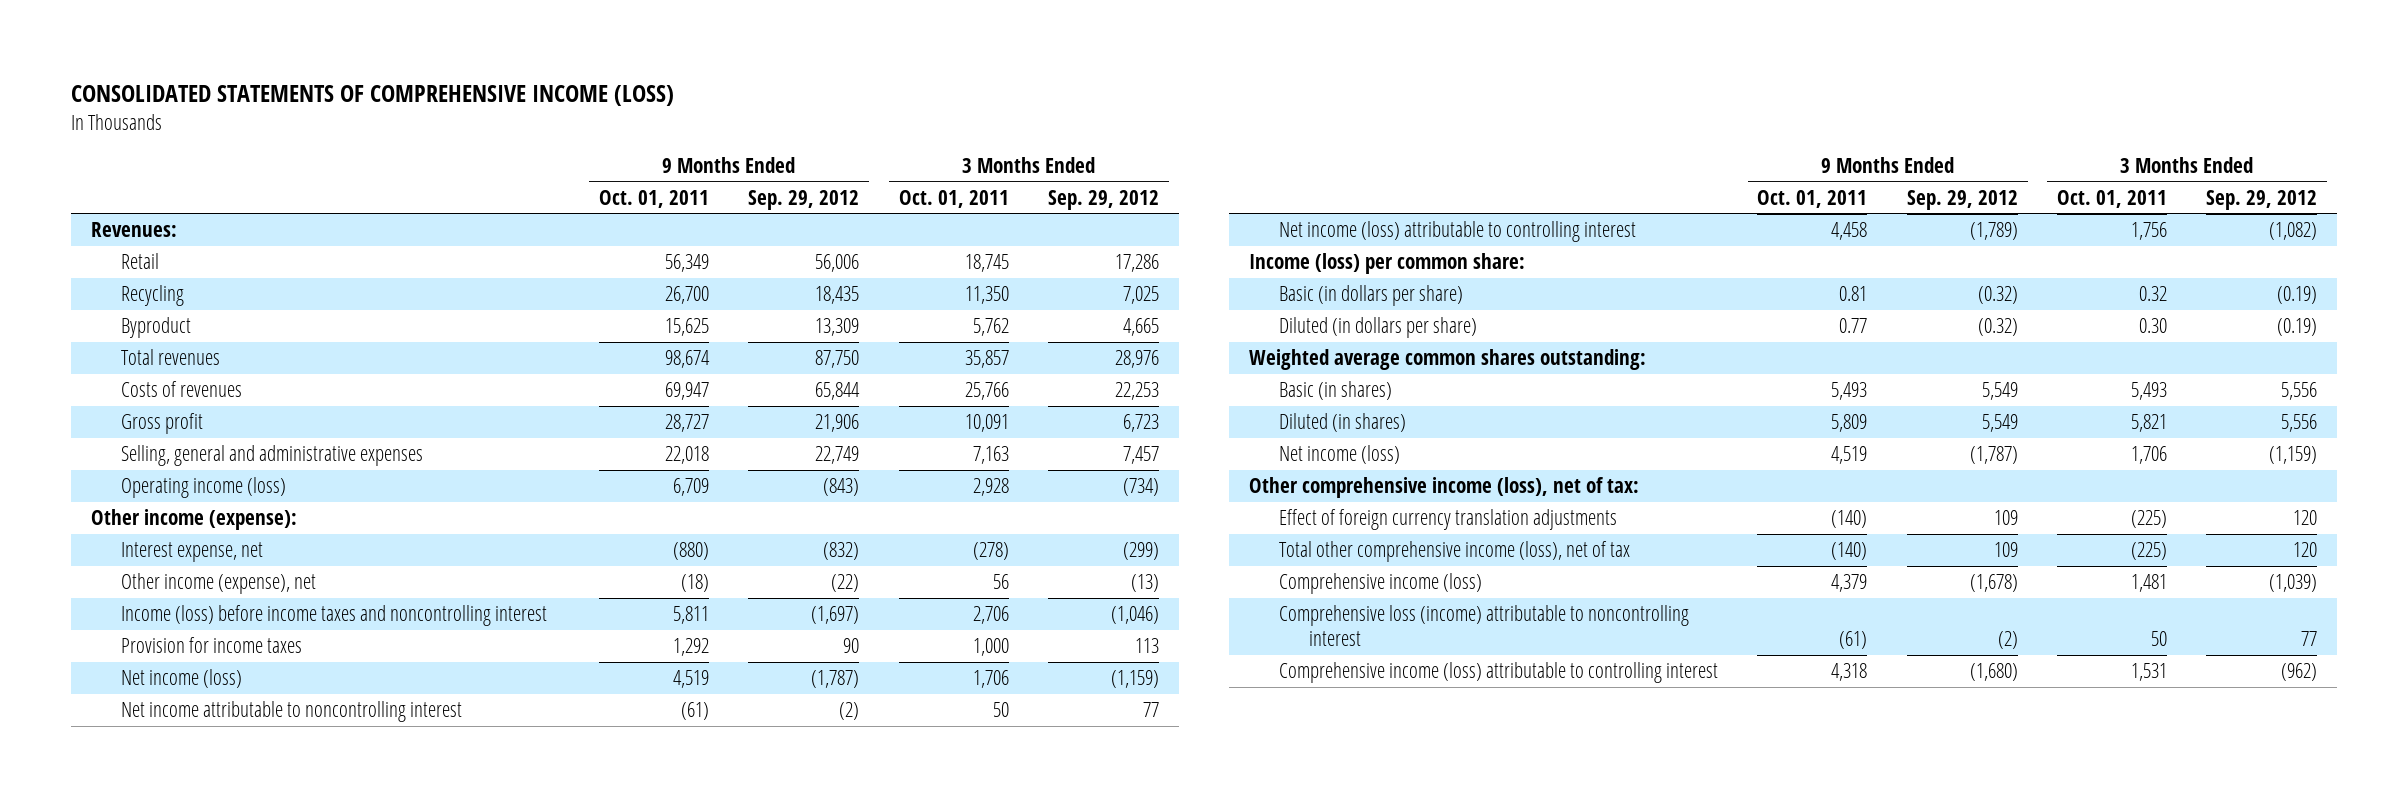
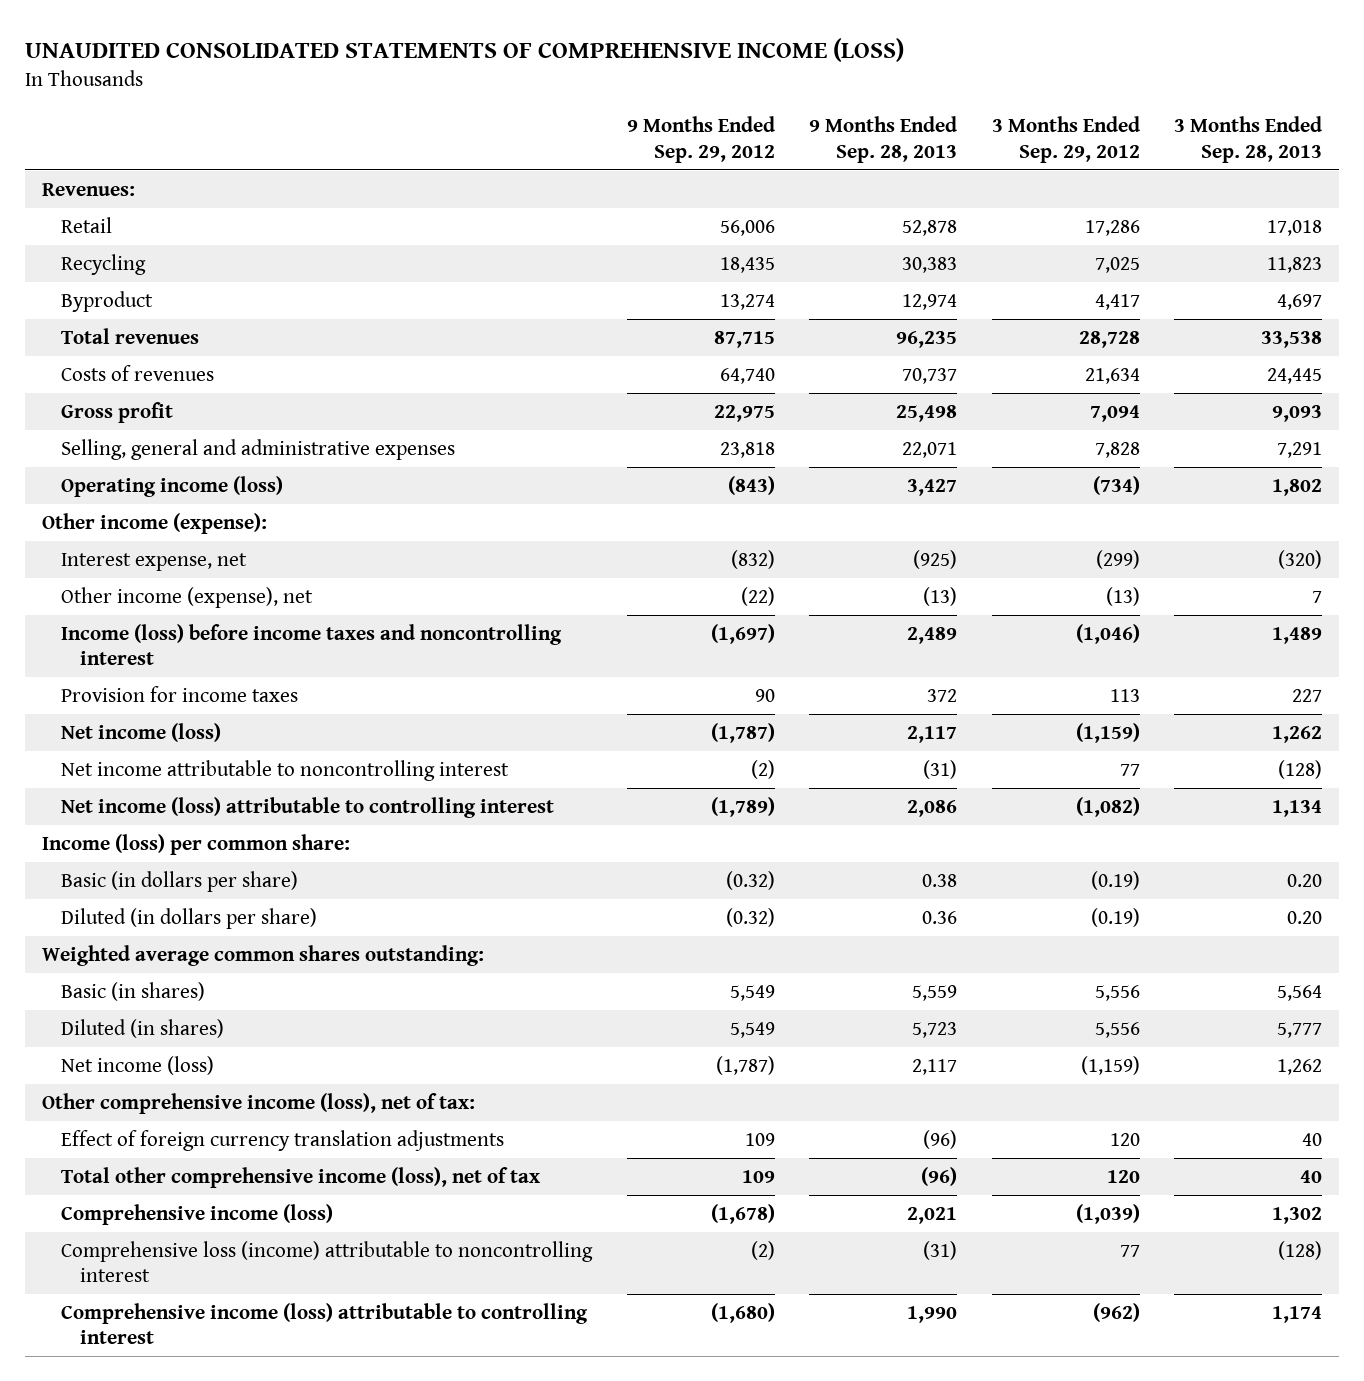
- CONSOLIDATED STATEMENTS OF COMPREHENSIVE INCOME (LOSS)
+ UNAUDITED CONSOLIDATED STATEMENTS OF COMPREHENSIVE INCOME (LOSS)
- | 9 Months Ended Oct. 01, 2011 | 9 Months Ended Sep. 29, 2012 | 3 Months Ended Oct. 01, 2011 | 3 Months Ended Sep. 29, 2012
+ | 9 Months Ended Sep. 29, 2012 | 9 Months Ended Sep. 28, 2013 | 3 Months Ended Sep. 29, 2012 | 3 Months Ended Sep. 28, 2013
- Byproduct | 15,625 | 13,309 | 5,762 | 4,665
- Total revenues | 98,674 | 87,750 | 35,857 | 28,976
- Costs of revenues | 69,947 | 65,844 | 25,766 | 22,253
- Gross profit | 28,727 | 21,906 | 10,091 | 6,723
- Selling, general and administrative expenses | 22,018 | 22,749 | 7,163 | 7,457
+ Byproduct | 13,274 | 12,974 | 4,417 | 4,697
+ Total revenues | 87,715 | 96,235 | 28,728 | 33,538
+ Costs of revenues | 64,740 | 70,737 | 21,634 | 24,445
+ Gross profit | 22,975 | 25,498 | 7,094 | 9,093
+ Selling, general and administrative expenses | 23,818 | 22,071 | 7,828 | 7,291

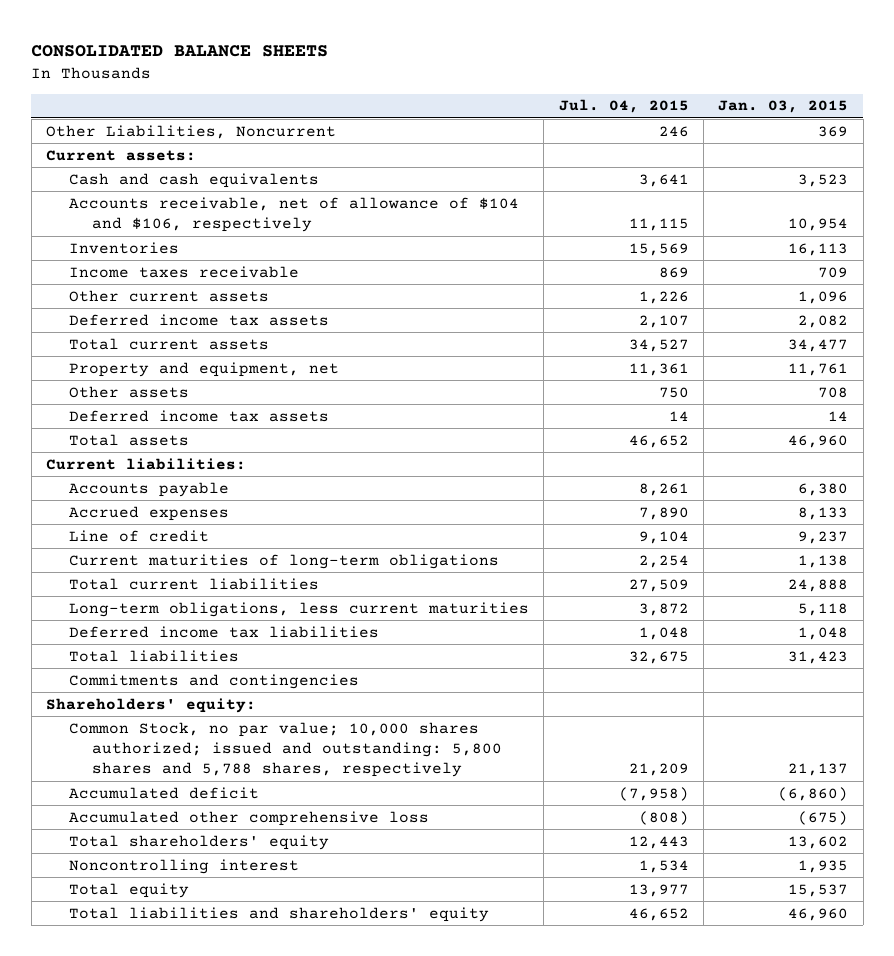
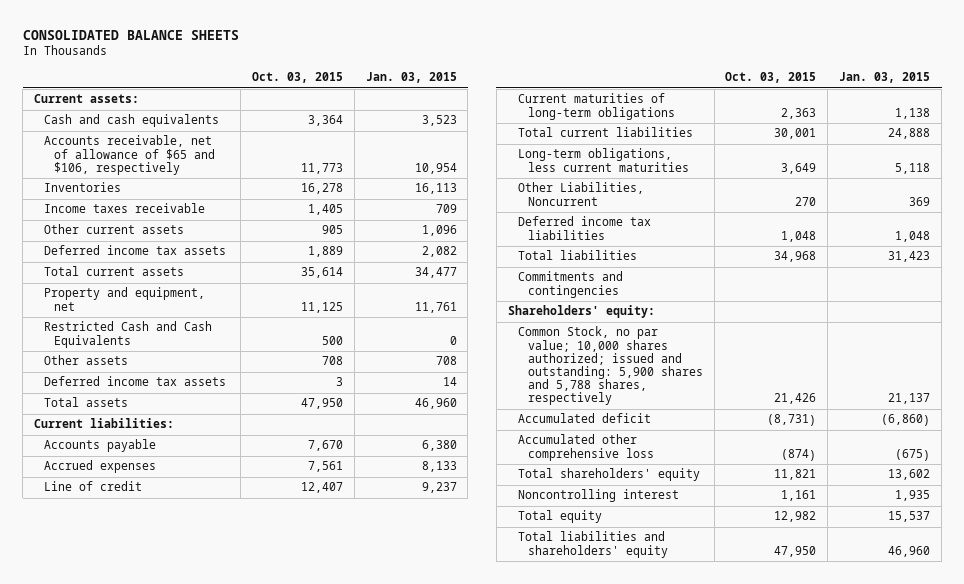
- | Jul. 04, 2015 | Jan. 03, 2015
+ | Oct. 03, 2015 | Jan. 03, 2015
- Accounts receivable, net of allowance of $104 and $106, respectively | 11,115 | 10,954
+ Accounts receivable, net of allowance of $65 and $106, respectively | 11,773 | 10,954
+ Restricted Cash and Cash Equivalents | 500 | 0
moved down: Other Liabilities, Noncurrent | 270 | 369
- Common Stock, no par value; 10,000 shares authorized; issued and outstanding: 5,800 shares and 5,788 shares, respectively | 21,209 | 21,137
+ Common Stock, no par value; 10,000 shares authorized; issued and outstanding: 5,900 shares and 5,788 shares, respectively | 21,426 | 21,137

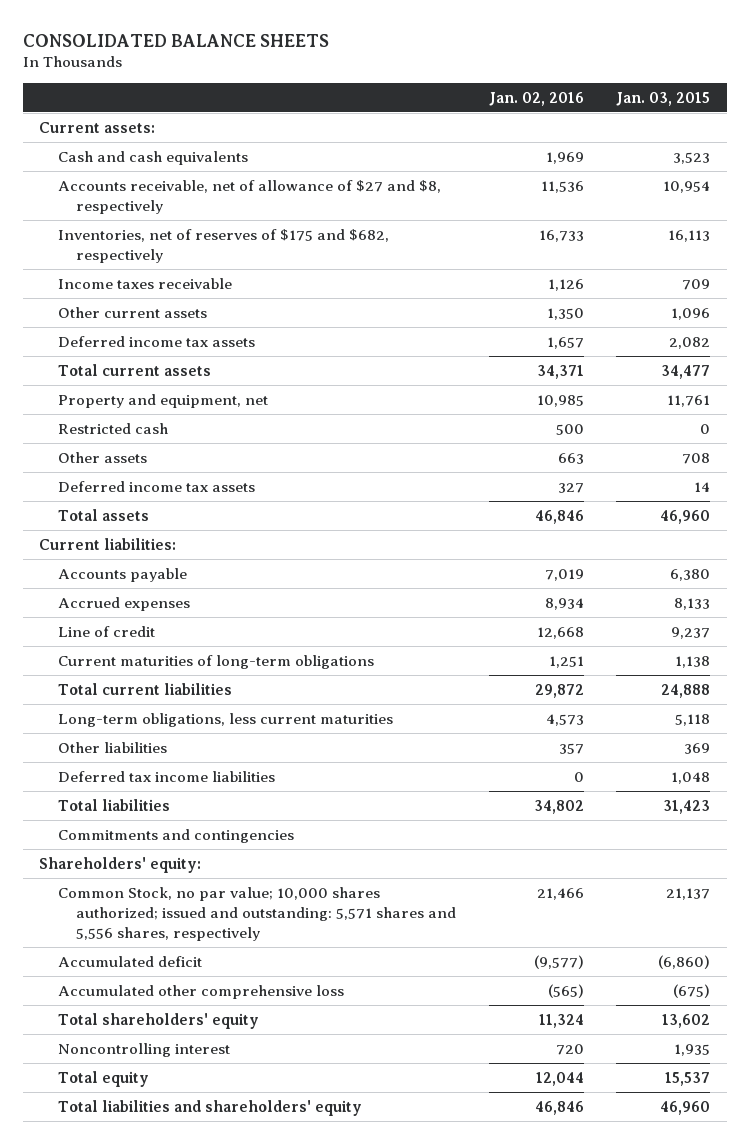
- | Oct. 03, 2015 | Jan. 03, 2015
+ | Jan. 02, 2016 | Jan. 03, 2015
- Accounts receivable, net of allowance of $65 and $106, respectively | 11,773 | 10,954
- Inventories | 16,278 | 16,113
+ Accounts receivable, net of allowance of $27 and $8, respectively | 11,536 | 10,954
+ Inventories, net of reserves of $175 and $682, respectively | 16,733 | 16,113
- Restricted Cash and Cash Equivalents | 500 | 0
+ Restricted cash | 500 | 0
- Other Liabilities, Noncurrent | 270 | 369
- Deferred income tax liabilities | 1,048 | 1,048
+ Other liabilities | 357 | 369
+ Deferred tax income liabilities | 0 | 1,048
- Common Stock, no par value; 10,000 shares authorized; issued and outstanding: 5,900 shares and 5,788 shares, respectively | 21,426 | 21,137
+ Common Stock, no par value; 10,000 shares authorized; issued and outstanding: 5,571 shares and 5,556 shares, respectively | 21,466 | 21,137

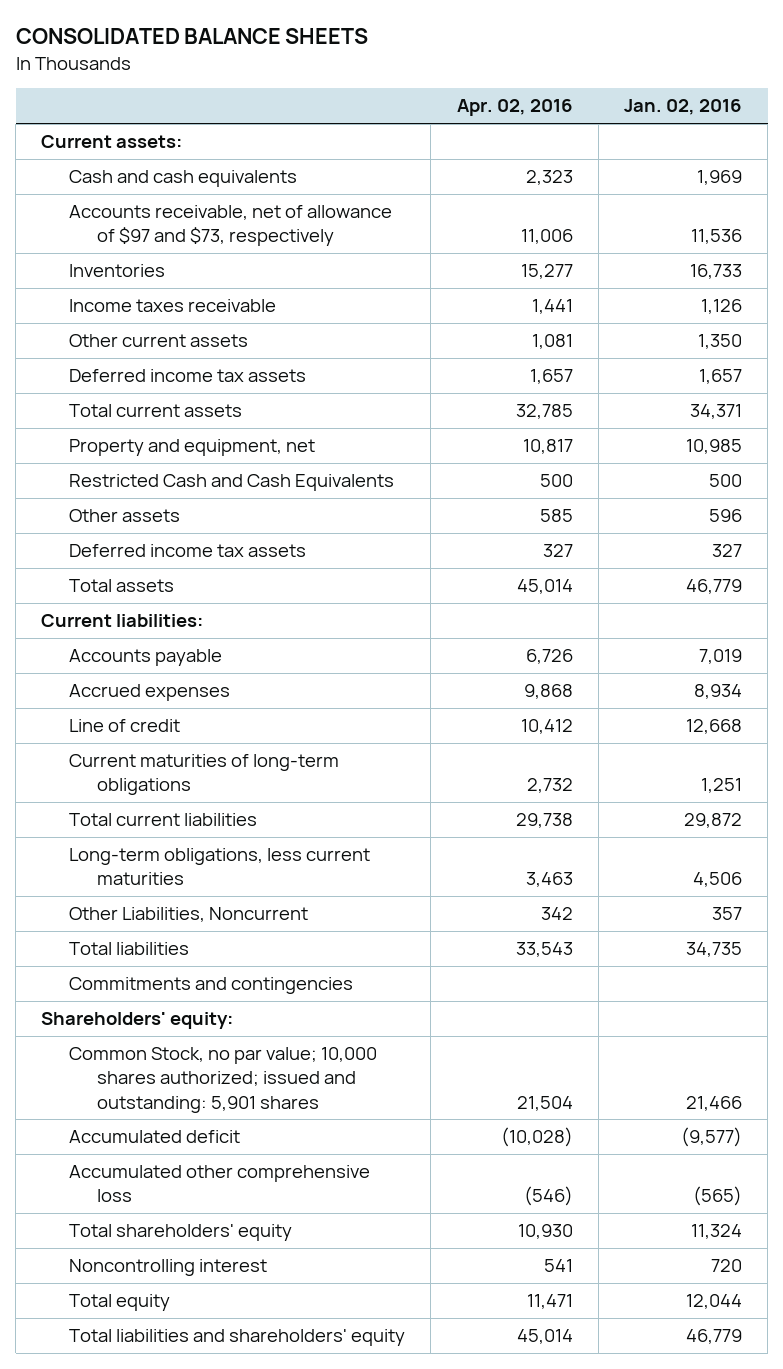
- | Jan. 02, 2016 | Jan. 03, 2015
+ | Apr. 02, 2016 | Jan. 02, 2016
- Accounts receivable, net of allowance of $27 and $8, respectively | 11,536 | 10,954
- Inventories, net of reserves of $175 and $682, respectively | 16,733 | 16,113
+ Accounts receivable, net of allowance of $97 and $73, respectively | 11,006 | 11,536
+ Inventories | 15,277 | 16,733
- Restricted cash | 500 | 0
- Other assets | 663 | 708
+ Restricted Cash and Cash Equivalents | 500 | 500
+ Other assets | 585 | 596
- Total assets | 46,846 | 46,960
+ Total assets | 45,014 | 46,779
- Long-term obligations, less current maturities | 4,573 | 5,118
- Other liabilities | 357 | 369
- Deferred tax income liabilities | 0 | 1,048
- Total liabilities | 34,802 | 31,423
+ Long-term obligations, less current maturities | 3,463 | 4,506
+ Other Liabilities, Noncurrent | 342 | 357
+ Total liabilities | 33,543 | 34,735
- Common Stock, no par value; 10,000 shares authorized; issued and outstanding: 5,571 shares and 5,556 shares, respectively | 21,466 | 21,137
+ Common Stock, no par value; 10,000 shares authorized; issued and outstanding: 5,901 shares | 21,504 | 21,466
- Total liabilities and shareholders' equity | 46,846 | 46,960
+ Total liabilities and shareholders' equity | 45,014 | 46,779

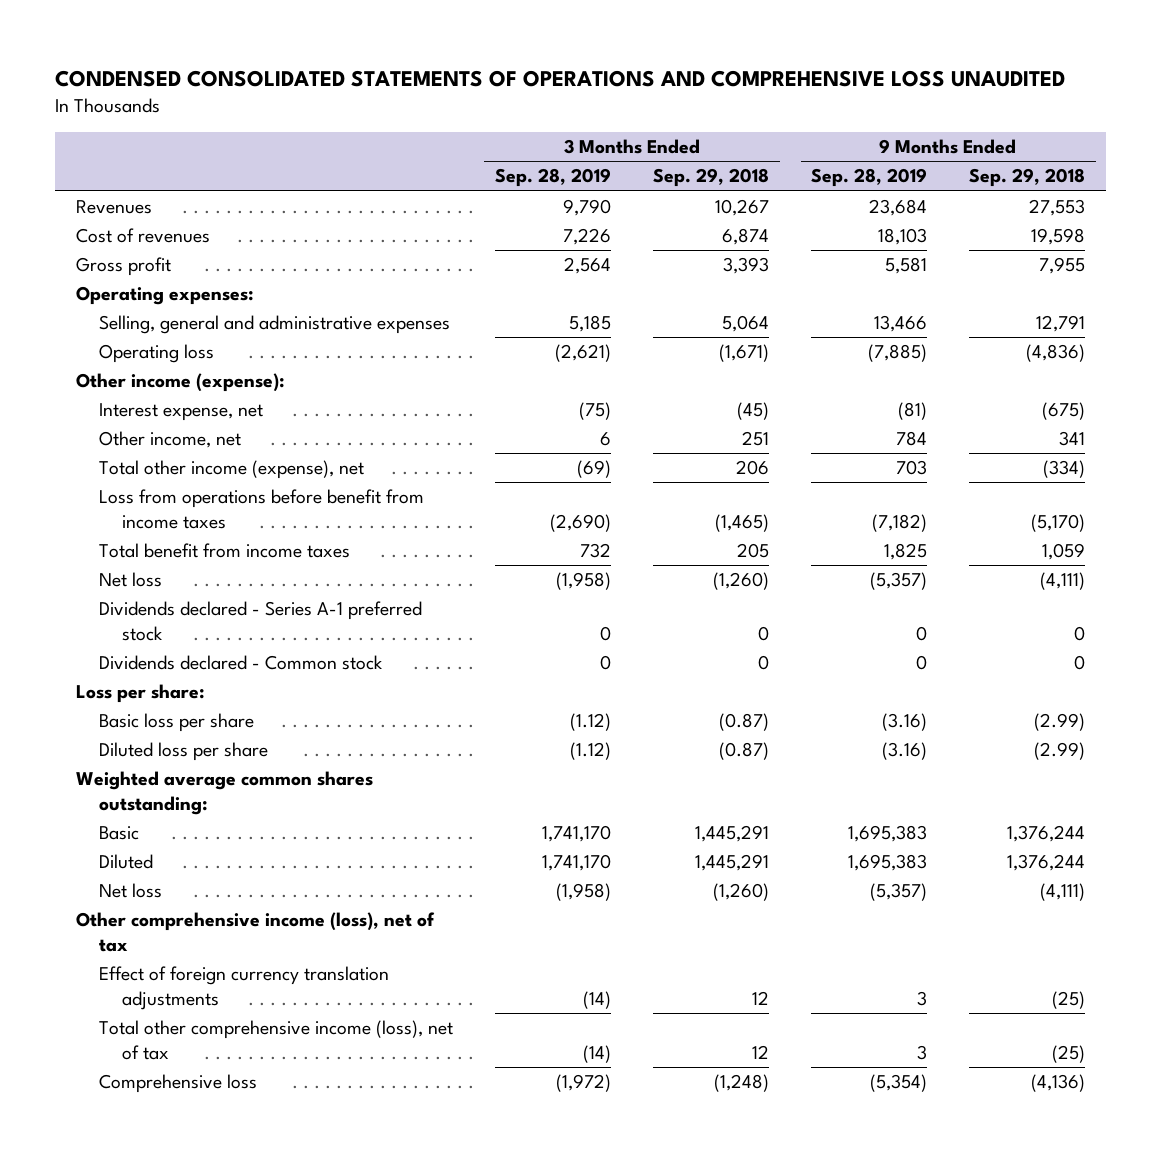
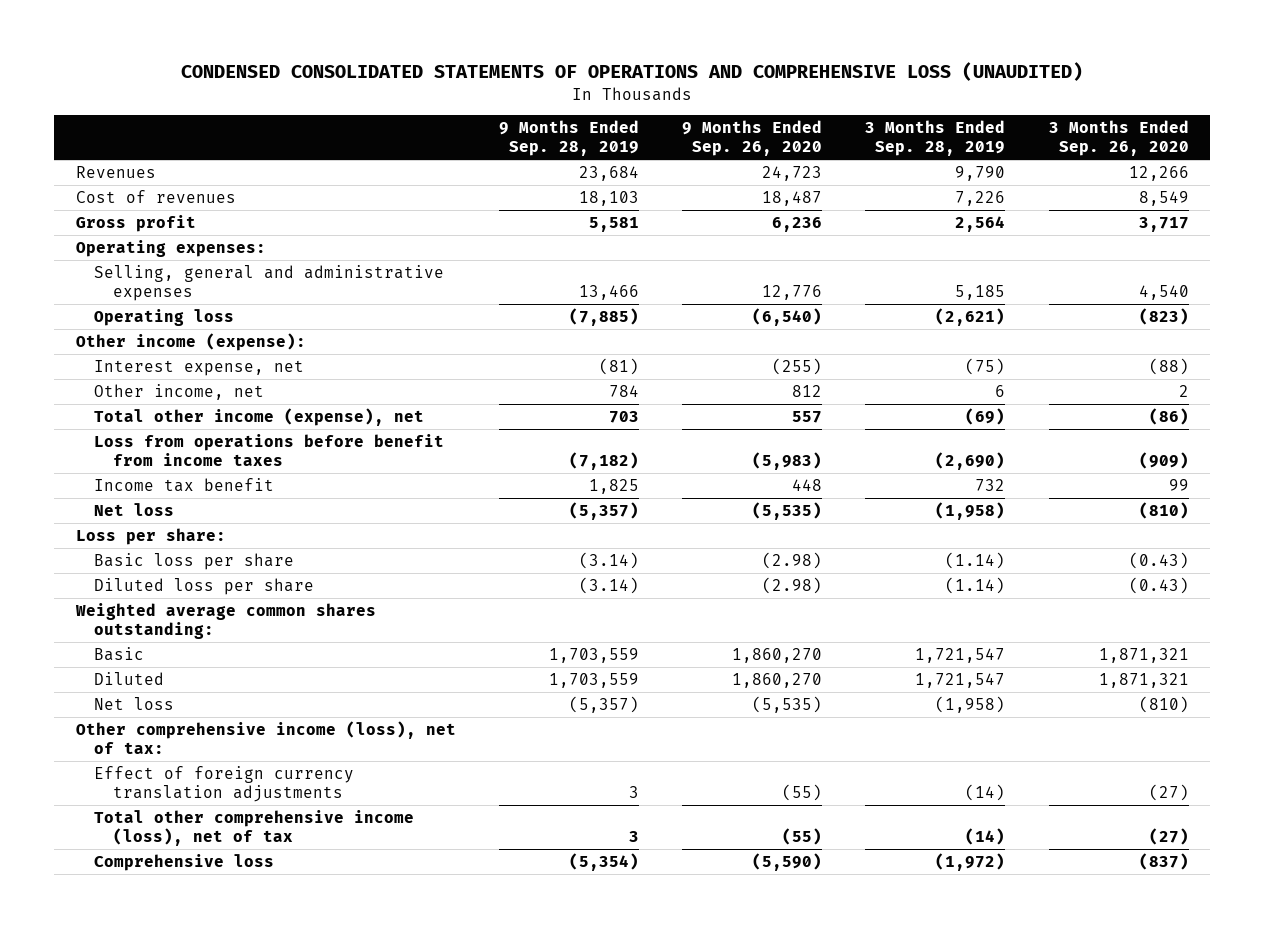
- CONDENSED CONSOLIDATED STATEMENTS OF OPERATIONS AND COMPREHENSIVE LOSS UNAUDITED
+ CONDENSED CONSOLIDATED STATEMENTS OF OPERATIONS AND COMPREHENSIVE LOSS (UNAUDITED)
- | 3 Months Ended Sep. 28, 2019 | 3 Months Ended Sep. 29, 2018 | 9 Months Ended Sep. 28, 2019 | 9 Months Ended Sep. 29, 2018
+ | 9 Months Ended Sep. 28, 2019 | 9 Months Ended Sep. 26, 2020 | 3 Months Ended Sep. 28, 2019 | 3 Months Ended Sep. 26, 2020
- Total benefit from income taxes | 732 | 205 | 1,825 | 1,059
+ Income tax benefit | 1,825 | 448 | 732 | 99
- Dividends declared - Series A-1 preferred stock | 0 | 0 | 0 | 0
- Dividends declared - Common stock | 0 | 0 | 0 | 0
- Basic loss per share | (1.12) | (0.87) | (3.16) | (2.99)
- Diluted loss per share | (1.12) | (0.87) | (3.16) | (2.99)
+ Basic loss per share | (3.14) | (2.98) | (1.14) | (0.43)
+ Diluted loss per share | (3.14) | (2.98) | (1.14) | (0.43)
- Basic | 1,741,170 | 1,445,291 | 1,695,383 | 1,376,244
- Diluted | 1,741,170 | 1,445,291 | 1,695,383 | 1,376,244
+ Basic | 1,703,559 | 1,860,270 | 1,721,547 | 1,871,321
+ Diluted | 1,703,559 | 1,860,270 | 1,721,547 | 1,871,321
- Other comprehensive income (loss), net of tax
+ Other comprehensive income (loss), net of tax:

